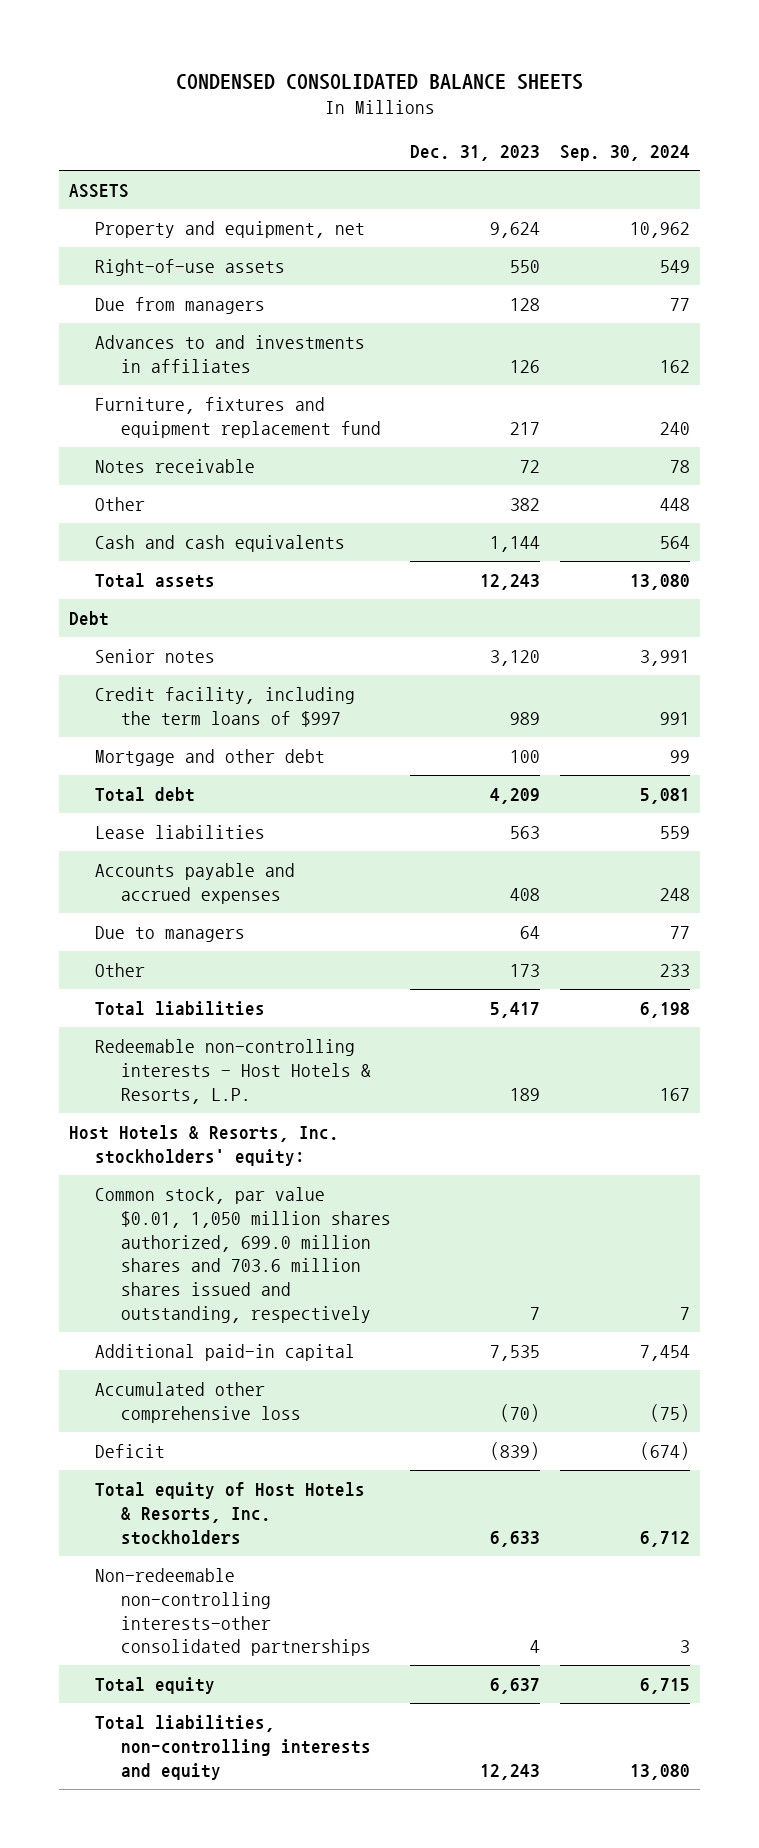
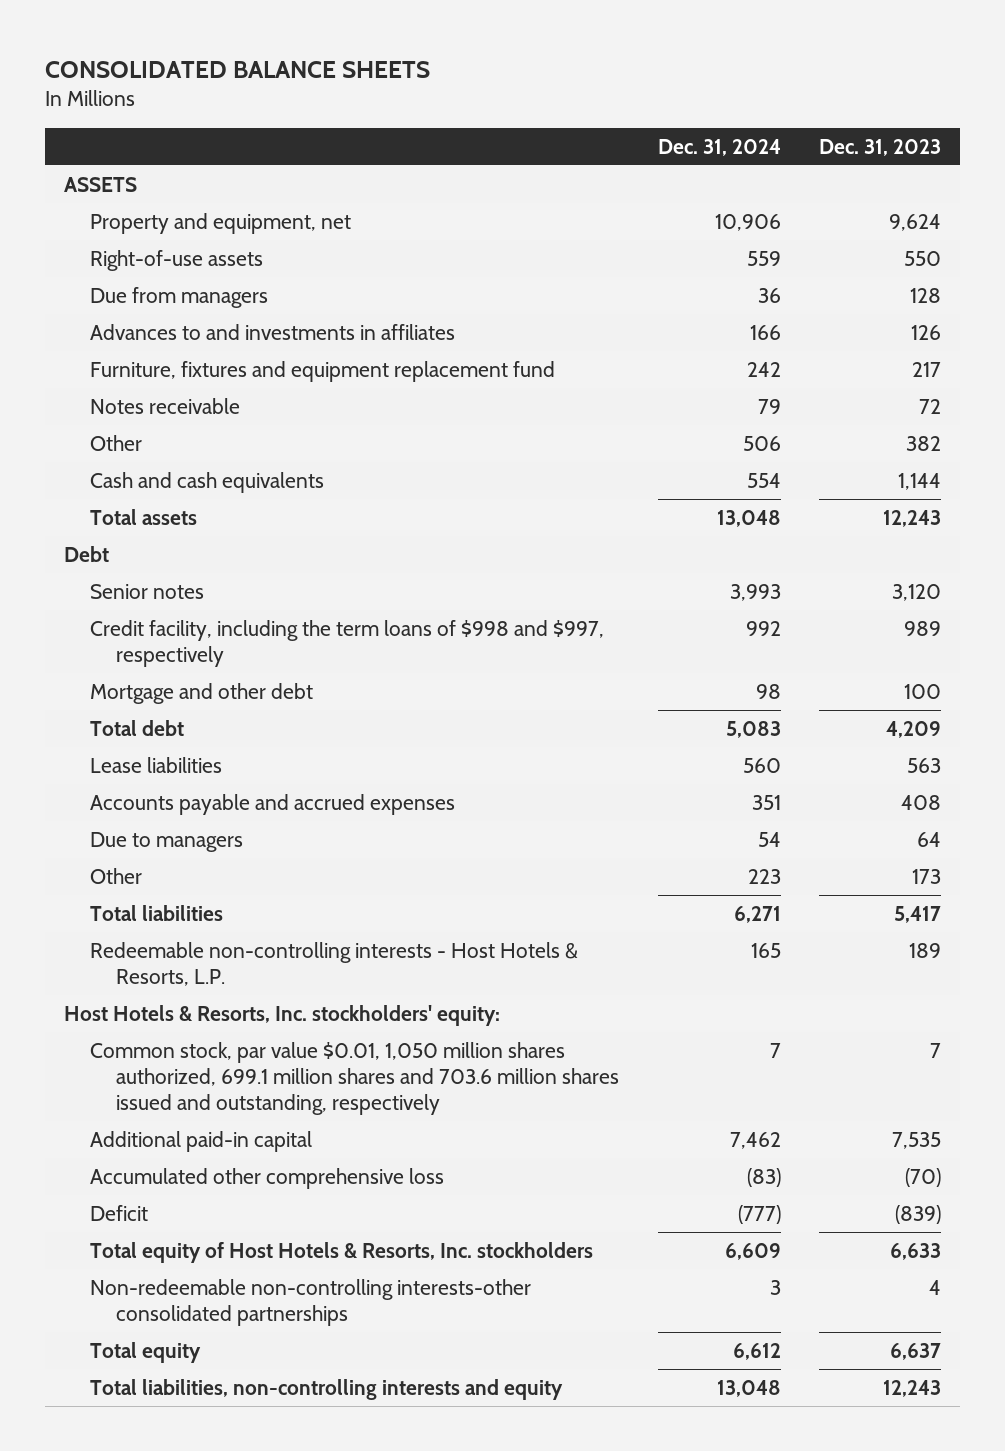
- CONDENSED CONSOLIDATED BALANCE SHEETS
+ CONSOLIDATED BALANCE SHEETS
- | Dec. 31, 2023 | Sep. 30, 2024
+ | Dec. 31, 2024 | Dec. 31, 2023
- Credit facility, including the term loans of $997 | 989 | 991
+ Credit facility, including the term loans of $998 and $997, respectively | 992 | 989
- Common stock, par value $0.01, 1,050 million shares authorized, 699.0 million shares and 703.6 million shares issued and outstanding, respectively | 7 | 7
+ Common stock, par value $0.01, 1,050 million shares authorized, 699.1 million shares and 703.6 million shares issued and outstanding, respectively | 7 | 7

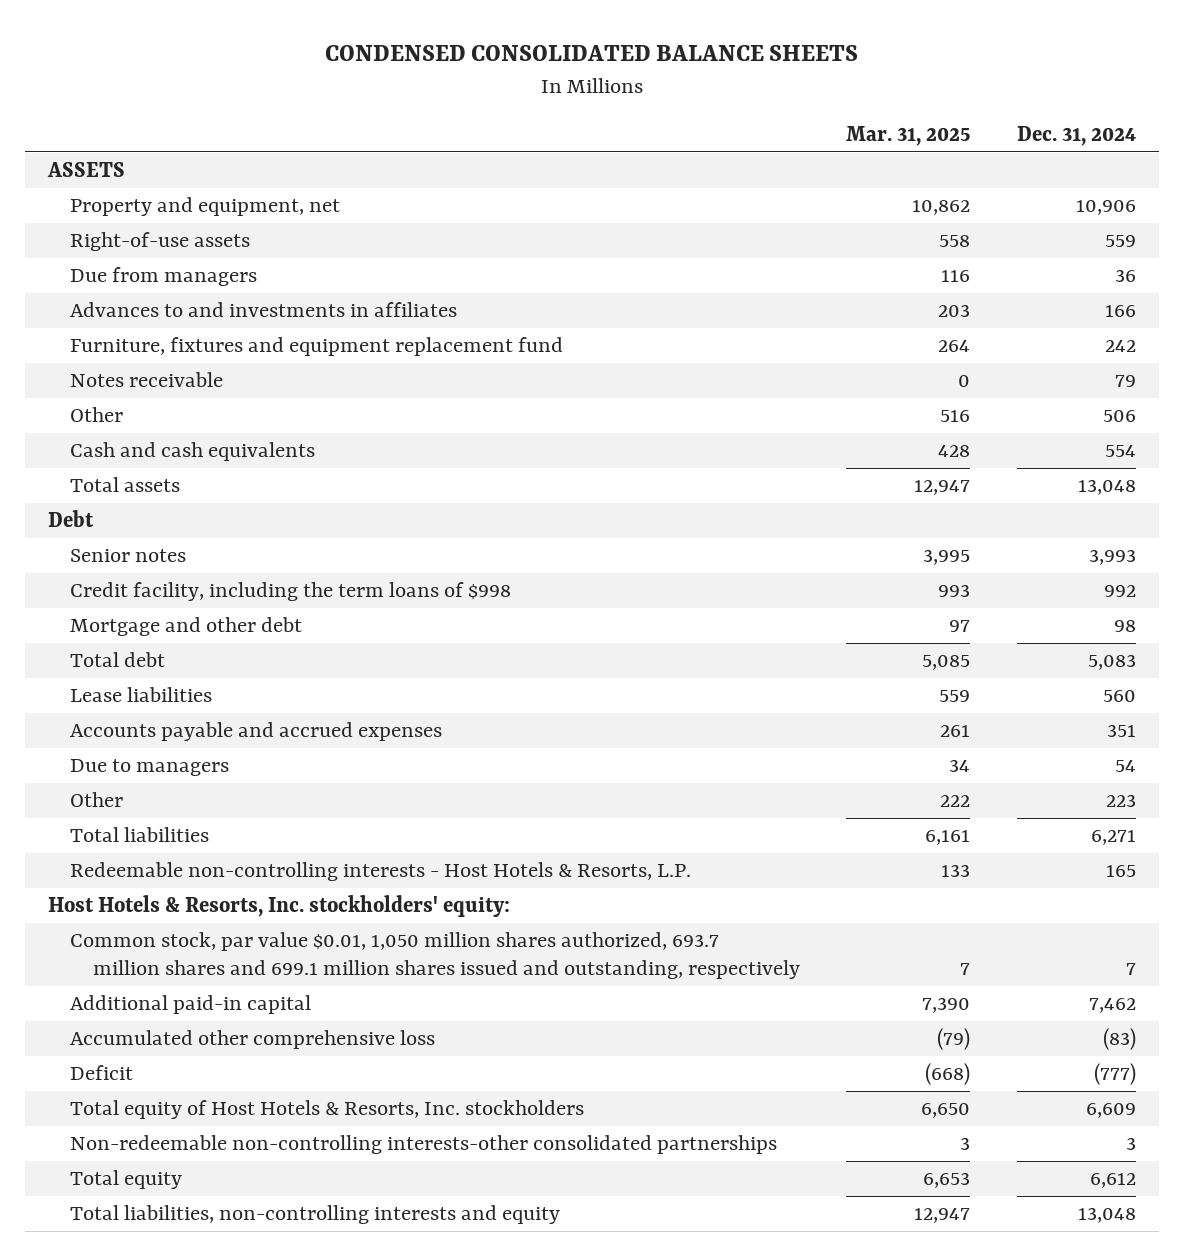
- CONSOLIDATED BALANCE SHEETS
+ CONDENSED CONSOLIDATED BALANCE SHEETS
- | Dec. 31, 2024 | Dec. 31, 2023
+ | Mar. 31, 2025 | Dec. 31, 2024
- Credit facility, including the term loans of $998 and $997, respectively | 992 | 989
+ Credit facility, including the term loans of $998 | 993 | 992
- Common stock, par value $0.01, 1,050 million shares authorized, 699.1 million shares and 703.6 million shares issued and outstanding, respectively | 7 | 7
+ Common stock, par value $0.01, 1,050 million shares authorized, 693.7 million shares and 699.1 million shares issued and outstanding, respectively | 7 | 7

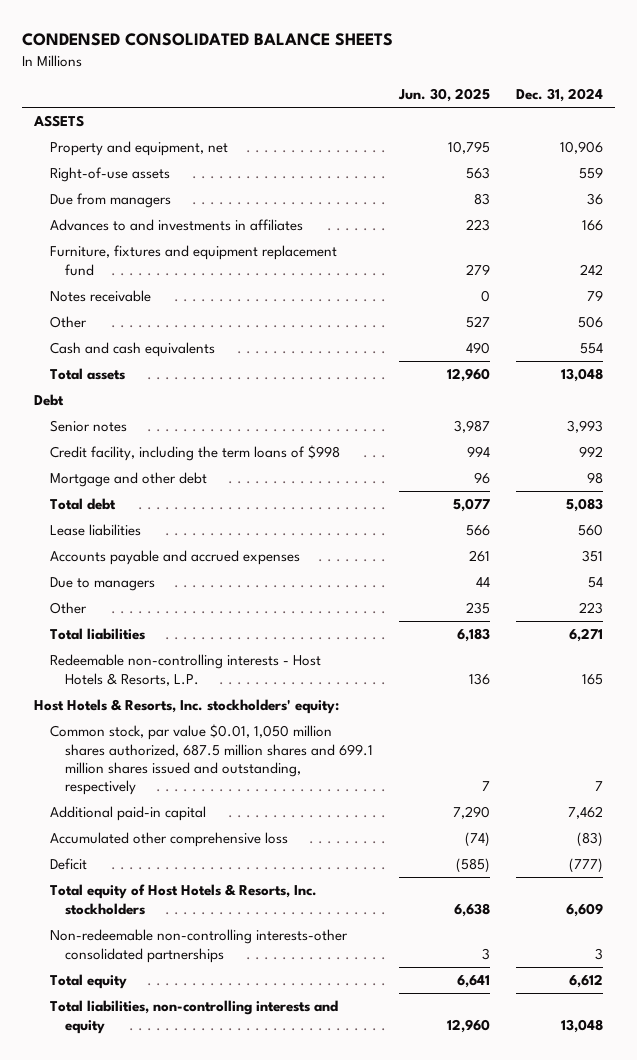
- | Mar. 31, 2025 | Dec. 31, 2024
+ | Jun. 30, 2025 | Dec. 31, 2024
- Common stock, par value $0.01, 1,050 million shares authorized, 693.7 million shares and 699.1 million shares issued and outstanding, respectively | 7 | 7
+ Common stock, par value $0.01, 1,050 million shares authorized, 687.5 million shares and 699.1 million shares issued and outstanding, respectively | 7 | 7

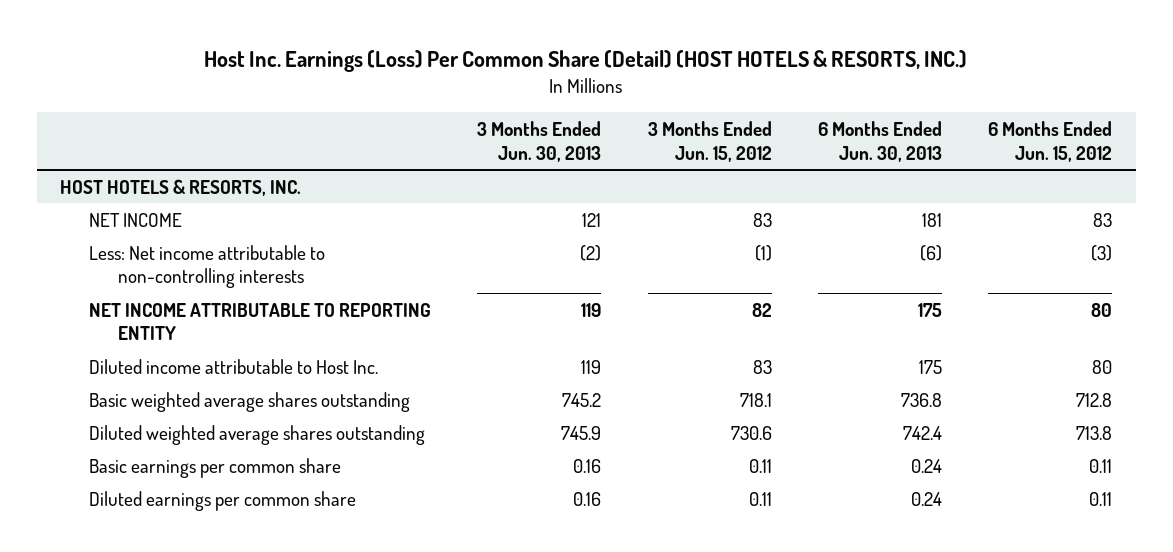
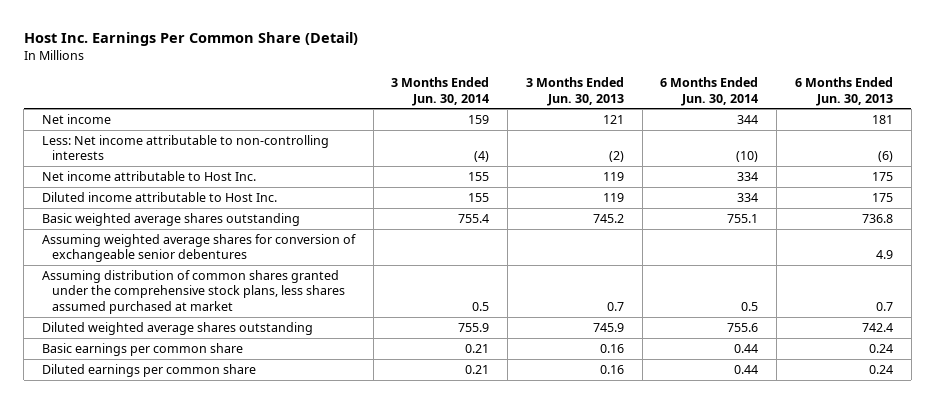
- Host Inc. Earnings (Loss) Per Common Share (Detail) (HOST HOTELS & RESORTS, INC.)
+ Host Inc. Earnings Per Common Share (Detail)
- | 3 Months Ended Jun. 30, 2013 | 3 Months Ended Jun. 15, 2012 | 6 Months Ended Jun. 30, 2013 | 6 Months Ended Jun. 15, 2012
+ | 3 Months Ended Jun. 30, 2014 | 3 Months Ended Jun. 30, 2013 | 6 Months Ended Jun. 30, 2014 | 6 Months Ended Jun. 30, 2013
- HOST HOTELS & RESORTS, INC.
- NET INCOME | 121 | 83 | 181 | 83
+ Net income | 159 | 121 | 344 | 181
- NET INCOME ATTRIBUTABLE TO REPORTING ENTITY | 119 | 82 | 175 | 80
+ Net income attributable to Host Inc. | 155 | 119 | 334 | 175
+ Assuming weighted average shares for conversion of exchangeable senior debentures | | | | 4.9
+ Assuming distribution of common shares granted under the comprehensive stock plans, less shares assumed purchased at market | 0.5 | 0.7 | 0.5 | 0.7

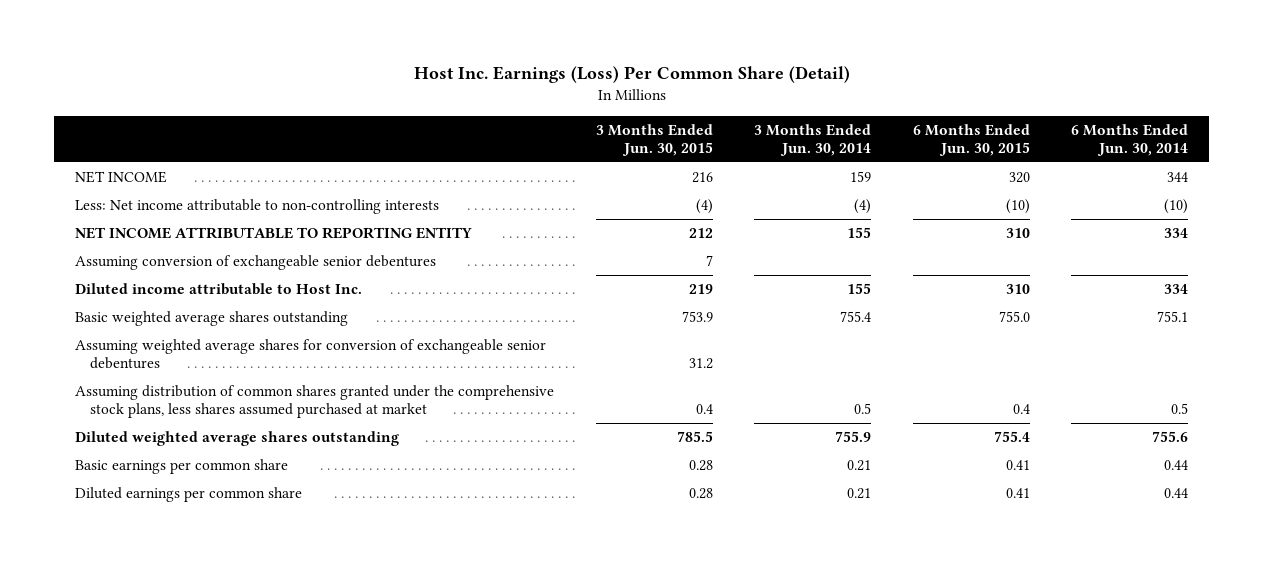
- Host Inc. Earnings Per Common Share (Detail)
+ Host Inc. Earnings (Loss) Per Common Share (Detail)
- | 3 Months Ended Jun. 30, 2014 | 3 Months Ended Jun. 30, 2013 | 6 Months Ended Jun. 30, 2014 | 6 Months Ended Jun. 30, 2013
+ | 3 Months Ended Jun. 30, 2015 | 3 Months Ended Jun. 30, 2014 | 6 Months Ended Jun. 30, 2015 | 6 Months Ended Jun. 30, 2014
- Net income | 159 | 121 | 344 | 181
+ NET INCOME | 216 | 159 | 320 | 344
- Net income attributable to Host Inc. | 155 | 119 | 334 | 175
+ NET INCOME ATTRIBUTABLE TO REPORTING ENTITY | 212 | 155 | 310 | 334
+ Assuming conversion of exchangeable senior debentures | 7 | | |

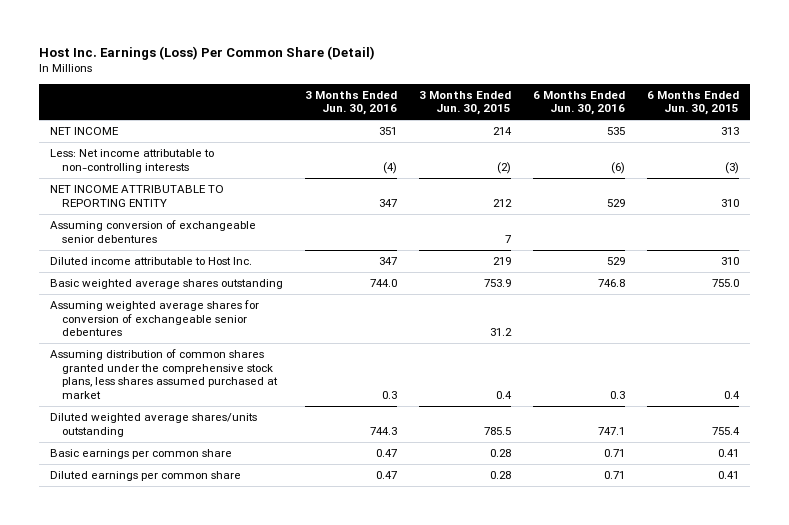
- | 3 Months Ended Jun. 30, 2015 | 3 Months Ended Jun. 30, 2014 | 6 Months Ended Jun. 30, 2015 | 6 Months Ended Jun. 30, 2014
+ | 3 Months Ended Jun. 30, 2016 | 3 Months Ended Jun. 30, 2015 | 6 Months Ended Jun. 30, 2016 | 6 Months Ended Jun. 30, 2015
- NET INCOME | 216 | 159 | 320 | 344
- Less: Net income attributable to non-controlling interests | (4) | (4) | (10) | (10)
+ NET INCOME | 351 | 214 | 535 | 313
+ Less: Net income attributable to non-controlling interests | (4) | (2) | (6) | (3)
- Diluted weighted average shares outstanding | 785.5 | 755.9 | 755.4 | 755.6
+ Diluted weighted average shares/units outstanding | 744.3 | 785.5 | 747.1 | 755.4

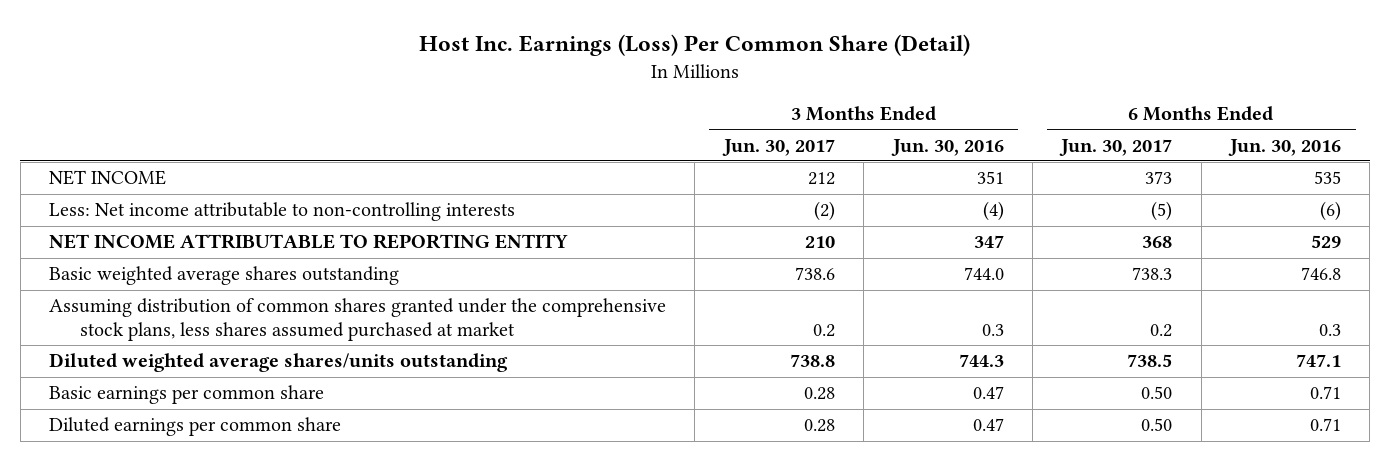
- | 3 Months Ended Jun. 30, 2016 | 3 Months Ended Jun. 30, 2015 | 6 Months Ended Jun. 30, 2016 | 6 Months Ended Jun. 30, 2015
+ | 3 Months Ended Jun. 30, 2017 | 3 Months Ended Jun. 30, 2016 | 6 Months Ended Jun. 30, 2017 | 6 Months Ended Jun. 30, 2016
- Assuming conversion of exchangeable senior debentures | | 7 | |
- Diluted income attributable to Host Inc. | 347 | 219 | 529 | 310
- Assuming weighted average shares for conversion of exchangeable senior debentures | | 31.2 | |

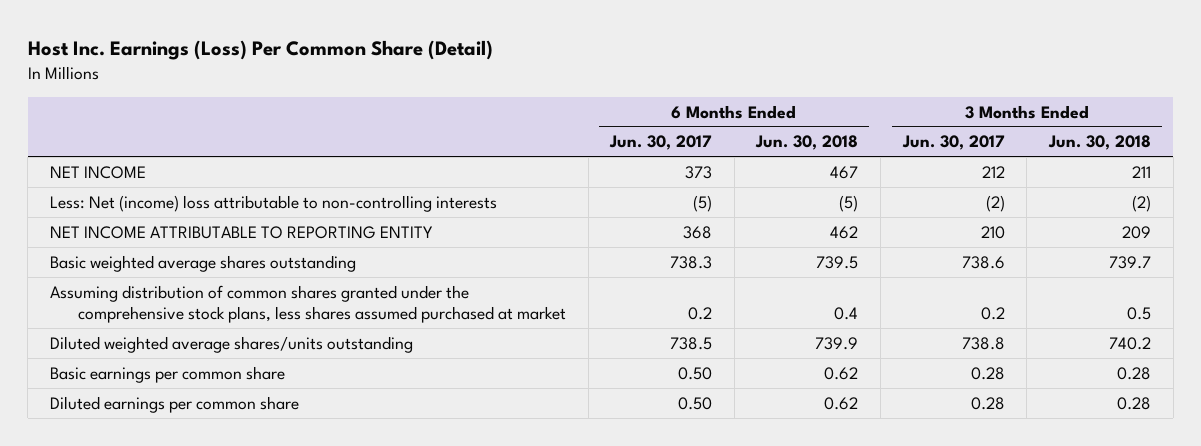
- | 3 Months Ended Jun. 30, 2017 | 3 Months Ended Jun. 30, 2016 | 6 Months Ended Jun. 30, 2017 | 6 Months Ended Jun. 30, 2016
+ | 6 Months Ended Jun. 30, 2017 | 6 Months Ended Jun. 30, 2018 | 3 Months Ended Jun. 30, 2017 | 3 Months Ended Jun. 30, 2018
- Less: Net income attributable to non-controlling interests | (2) | (4) | (5) | (6)
+ Less: Net (income) loss attributable to non-controlling interests | (5) | (5) | (2) | (2)

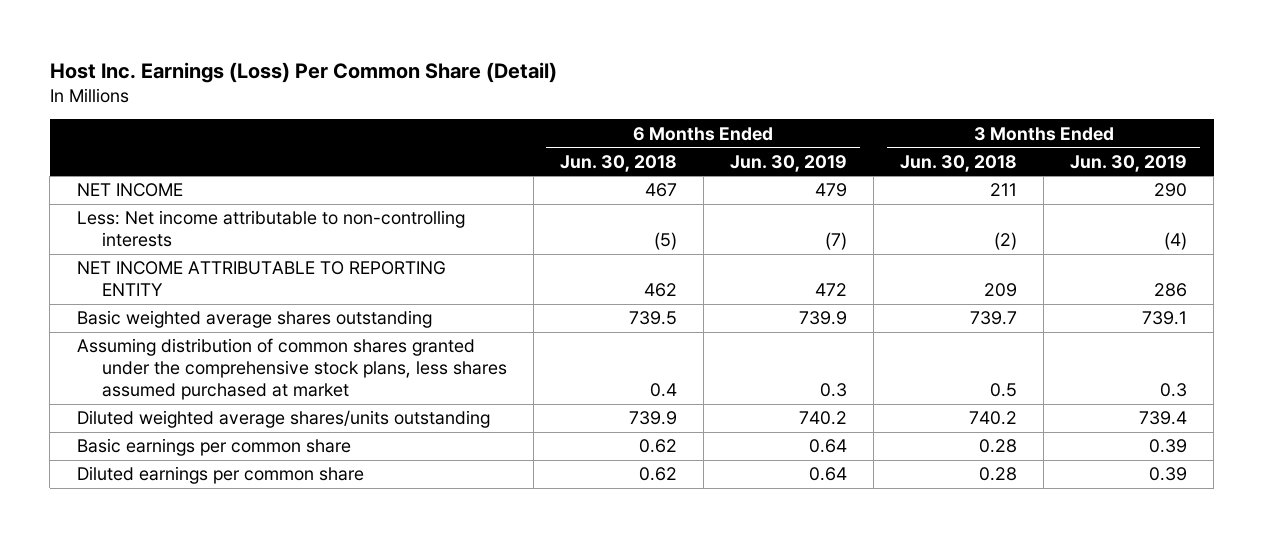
- | 6 Months Ended Jun. 30, 2017 | 6 Months Ended Jun. 30, 2018 | 3 Months Ended Jun. 30, 2017 | 3 Months Ended Jun. 30, 2018
+ | 6 Months Ended Jun. 30, 2018 | 6 Months Ended Jun. 30, 2019 | 3 Months Ended Jun. 30, 2018 | 3 Months Ended Jun. 30, 2019
- Less: Net (income) loss attributable to non-controlling interests | (5) | (5) | (2) | (2)
+ Less: Net income attributable to non-controlling interests | (5) | (7) | (2) | (4)

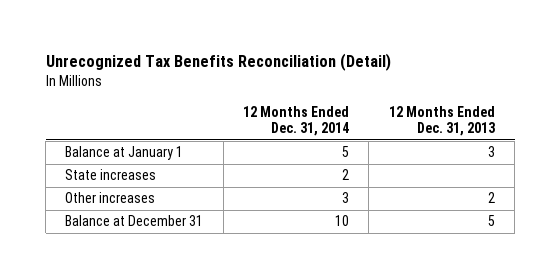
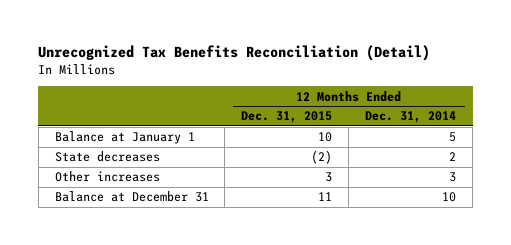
- | 12 Months Ended Dec. 31, 2014 | 12 Months Ended Dec. 31, 2013
+ | 12 Months Ended Dec. 31, 2015 | 12 Months Ended Dec. 31, 2014
- State increases | 2 |
+ State decreases | (2) | 2

